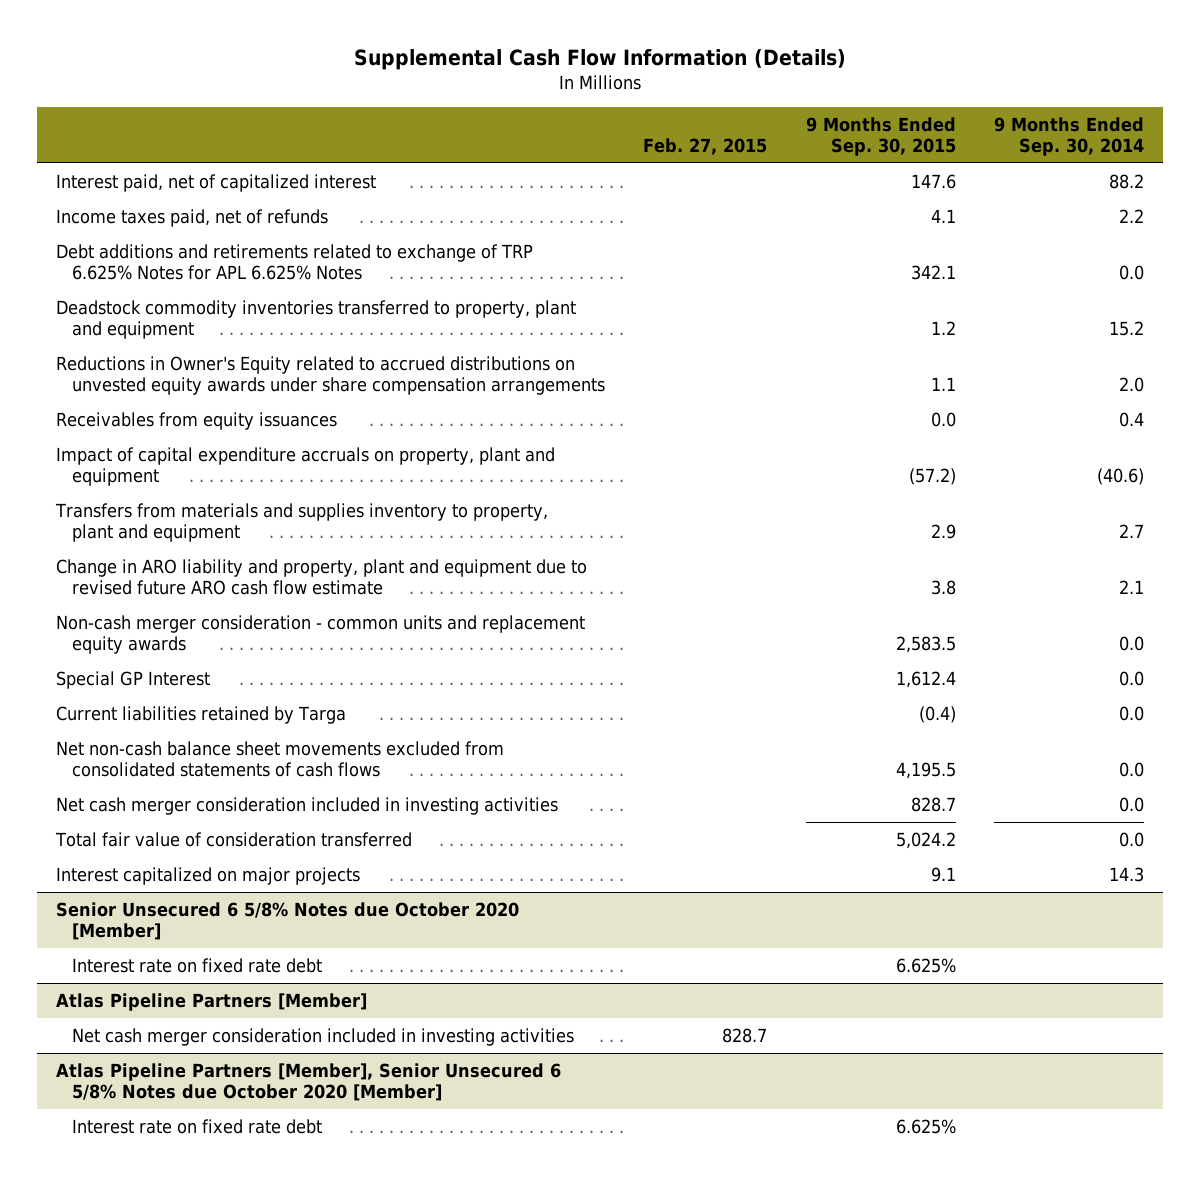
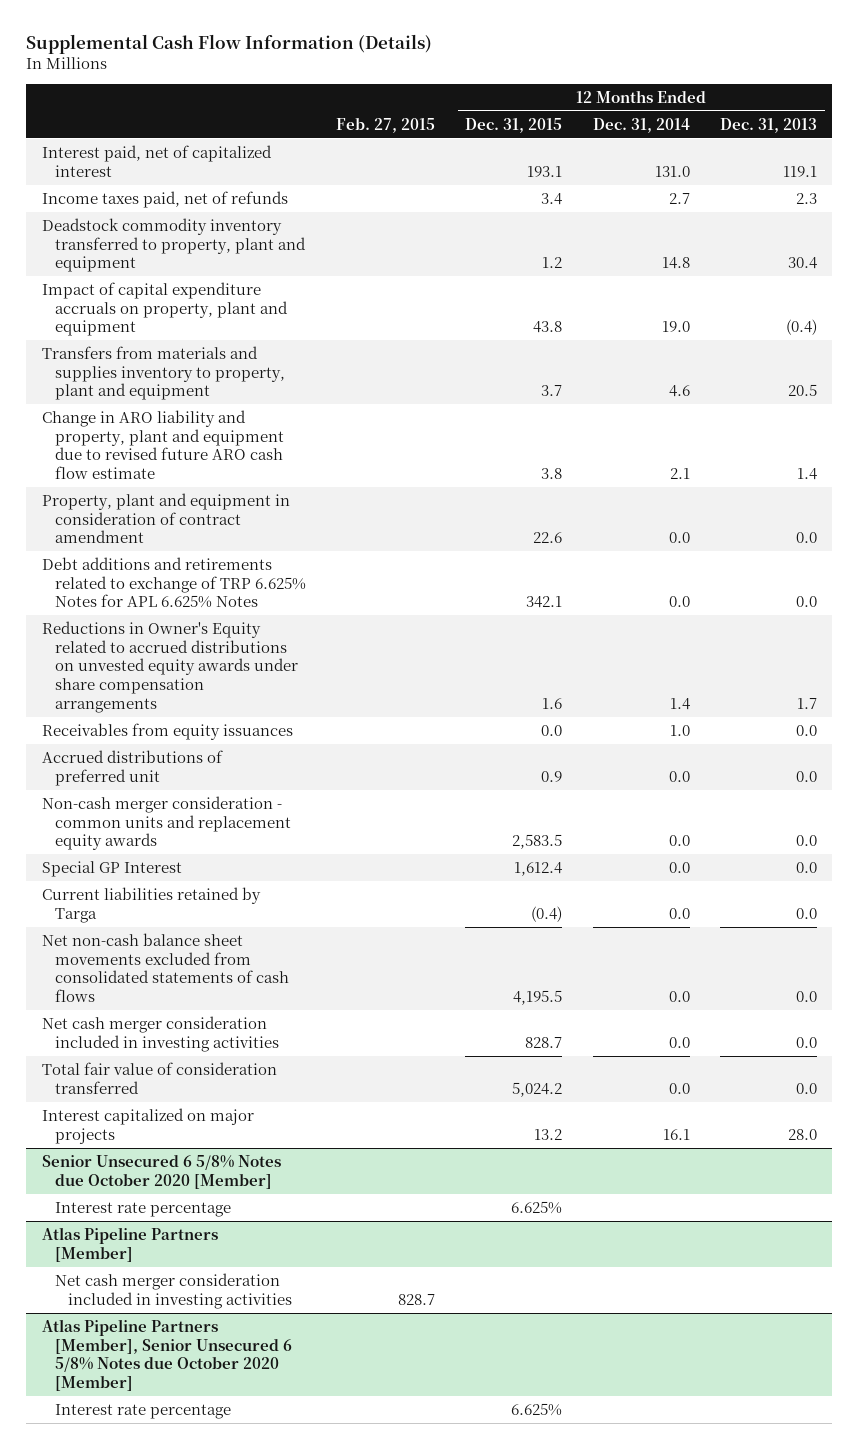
- | Feb. 27, 2015 | 9 Months Ended Sep. 30, 2015 | 9 Months Ended Sep. 30, 2014
+ | Feb. 27, 2015 | 12 Months Ended Dec. 31, 2015 | 12 Months Ended Dec. 31, 2014 | 12 Months Ended Dec. 31, 2013
- Deadstock commodity inventories transferred to property, plant and equipment | | 1.2 | 15.2
+ Deadstock commodity inventory transferred to property, plant and equipment | | 1.2 | 14.8 | 30.4
+ Property, plant and equipment in consideration of contract amendment | | 22.6 | 0.0 | 0.0
moved down: Debt additions and retirements related to exchange of TRP 6.625% Notes for APL 6.625% Notes | | 342.1 | 0.0 | 0.0
moved down: Reductions in Owner's Equity related to accrued distributions on unvested equity awards under share compensation arrangements | | 1.6 | 1.4 | 1.7
moved down: Receivables from equity issuances | | 0.0 | 1.0 | 0.0
+ Accrued distributions of preferred unit | | 0.9 | 0.0 | 0.0
@ Senior Unsecured 6 5/8% Notes due October 2020 [Member]
- Interest rate on fixed rate debt | | 6.625% |
+ Interest rate percentage | | 6.625% | |
@ Atlas Pipeline Partners [Member], Senior Unsecured 6 5/8% Notes due October 2020 [Member]
- Interest rate on fixed rate debt | | 6.625% |
+ Interest rate percentage | | 6.625% | |

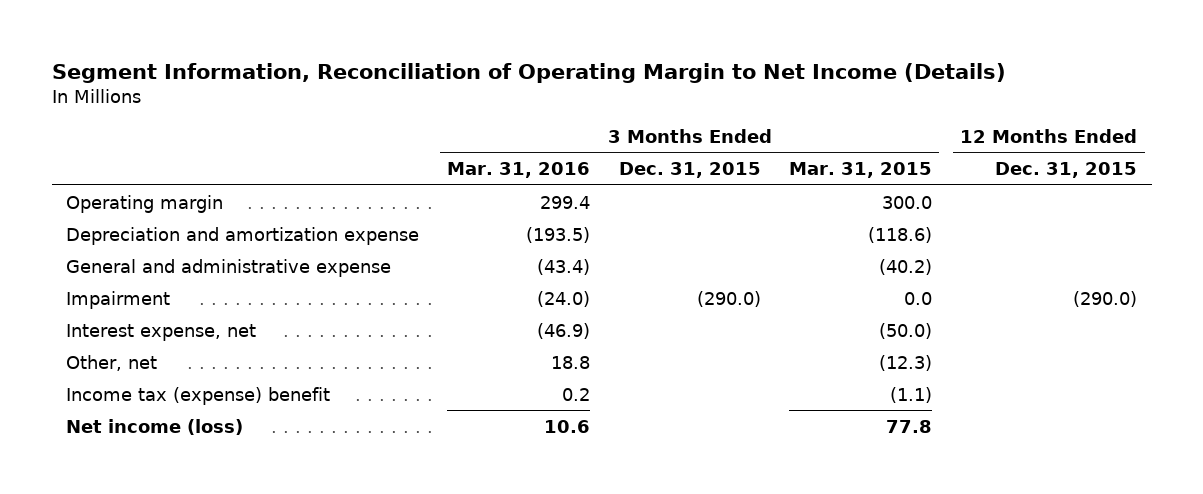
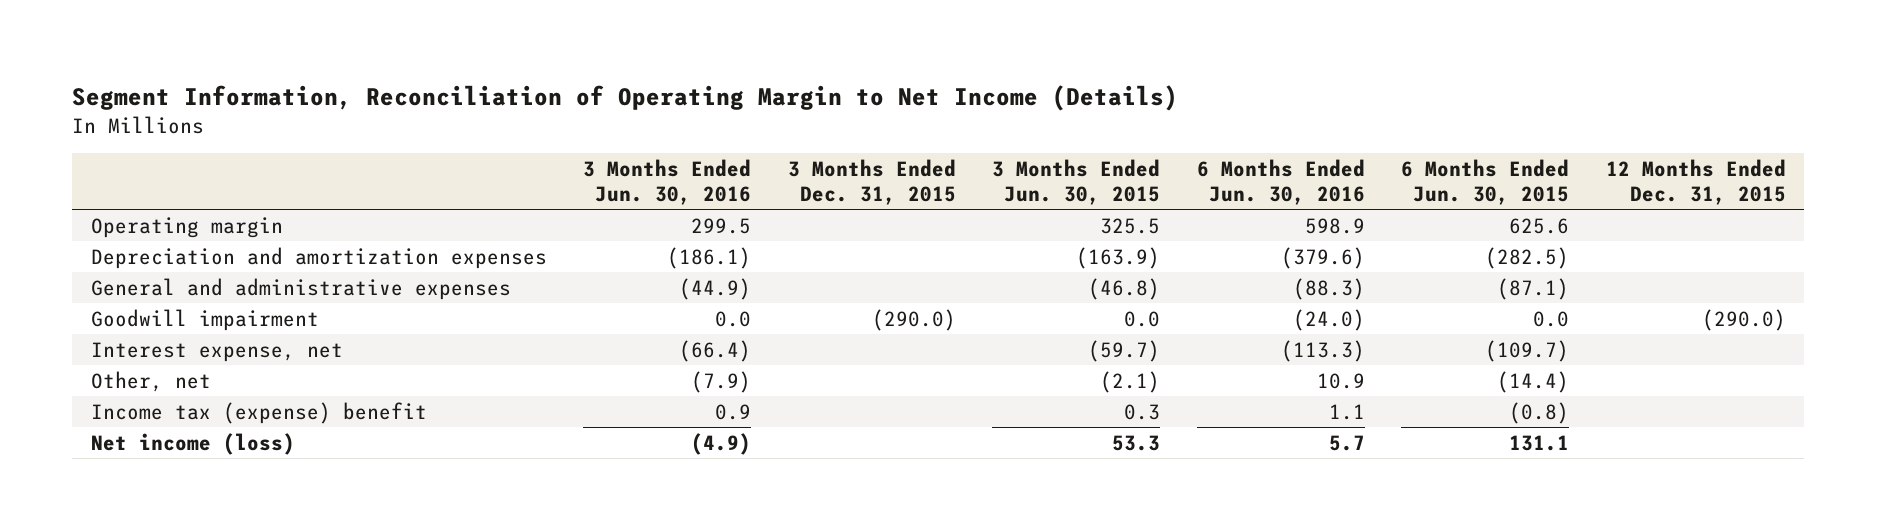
- | 3 Months Ended Mar. 31, 2016 | 3 Months Ended Dec. 31, 2015 | 3 Months Ended Mar. 31, 2015 | 12 Months Ended Dec. 31, 2015
+ | 3 Months Ended Jun. 30, 2016 | 3 Months Ended Dec. 31, 2015 | 3 Months Ended Jun. 30, 2015 | 6 Months Ended Jun. 30, 2016 | 6 Months Ended Jun. 30, 2015 | 12 Months Ended Dec. 31, 2015
- Depreciation and amortization expense | (193.5) | | (118.6) |
- General and administrative expense | (43.4) | | (40.2) |
- Impairment | (24.0) | (290.0) | 0.0 | (290.0)
+ Depreciation and amortization expenses | (186.1) | | (163.9) | (379.6) | (282.5) |
+ General and administrative expenses | (44.9) | | (46.8) | (88.3) | (87.1) |
+ Goodwill impairment | 0.0 | (290.0) | 0.0 | (24.0) | 0.0 | (290.0)

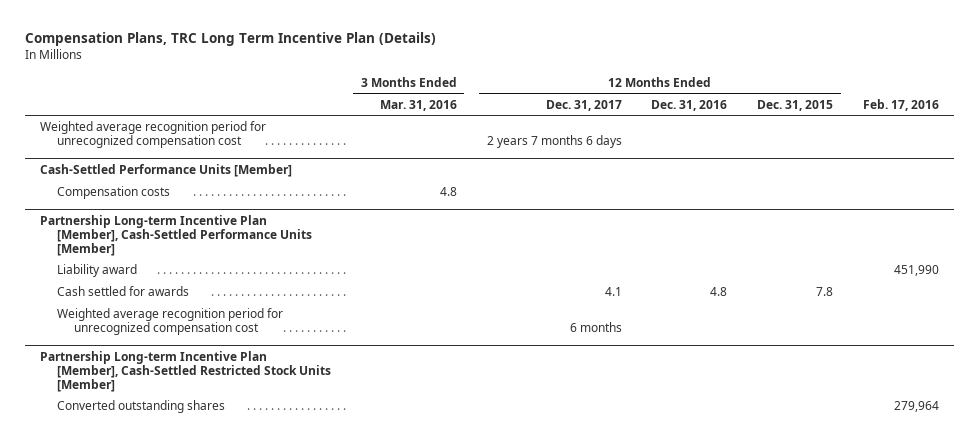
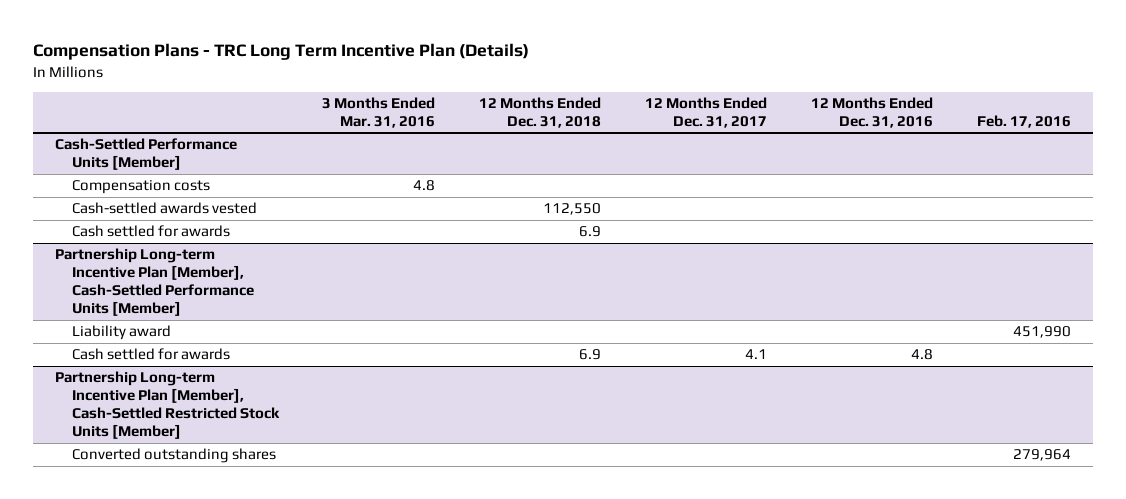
- Compensation Plans, TRC Long Term Incentive Plan (Details)
+ Compensation Plans - TRC Long Term Incentive Plan (Details)
- | 3 Months Ended Mar. 31, 2016 | 12 Months Ended Dec. 31, 2017 | 12 Months Ended Dec. 31, 2016 | 12 Months Ended Dec. 31, 2015 | Feb. 17, 2016
+ | 3 Months Ended Mar. 31, 2016 | 12 Months Ended Dec. 31, 2018 | 12 Months Ended Dec. 31, 2017 | 12 Months Ended Dec. 31, 2016 | Feb. 17, 2016
- Weighted average recognition period for unrecognized compensation cost | | 2 years 7 months 6 days | | |
@ Cash-Settled Performance Units [Member]
+ Cash-settled awards vested | | 112,550 | | |
+ Cash settled for awards | | 6.9 | | |
@ Partnership Long-term Incentive Plan [Member], Cash-Settled Performance Units [Member]
- Weighted average recognition period for unrecognized compensation cost | | 6 months | | |

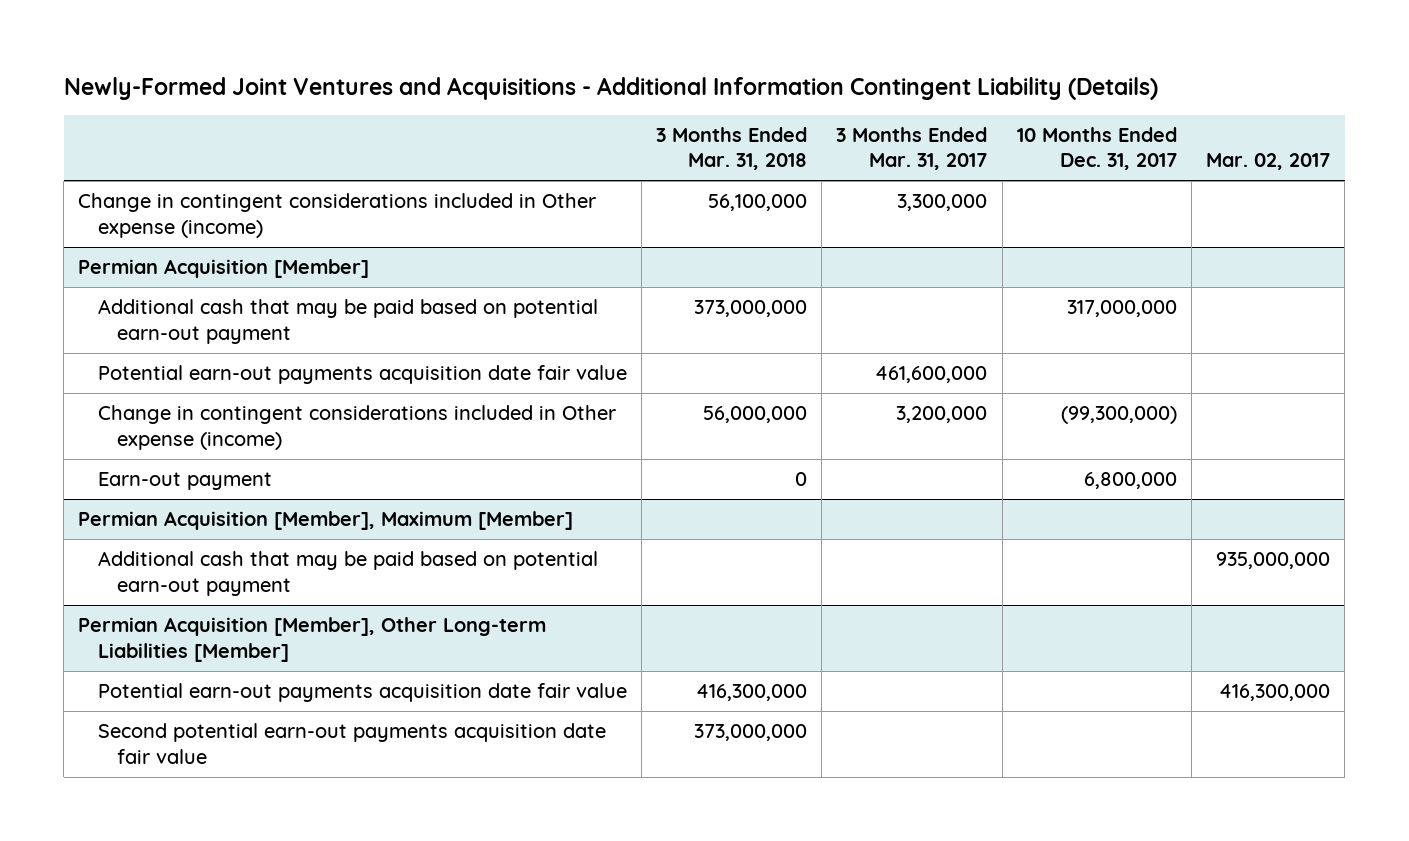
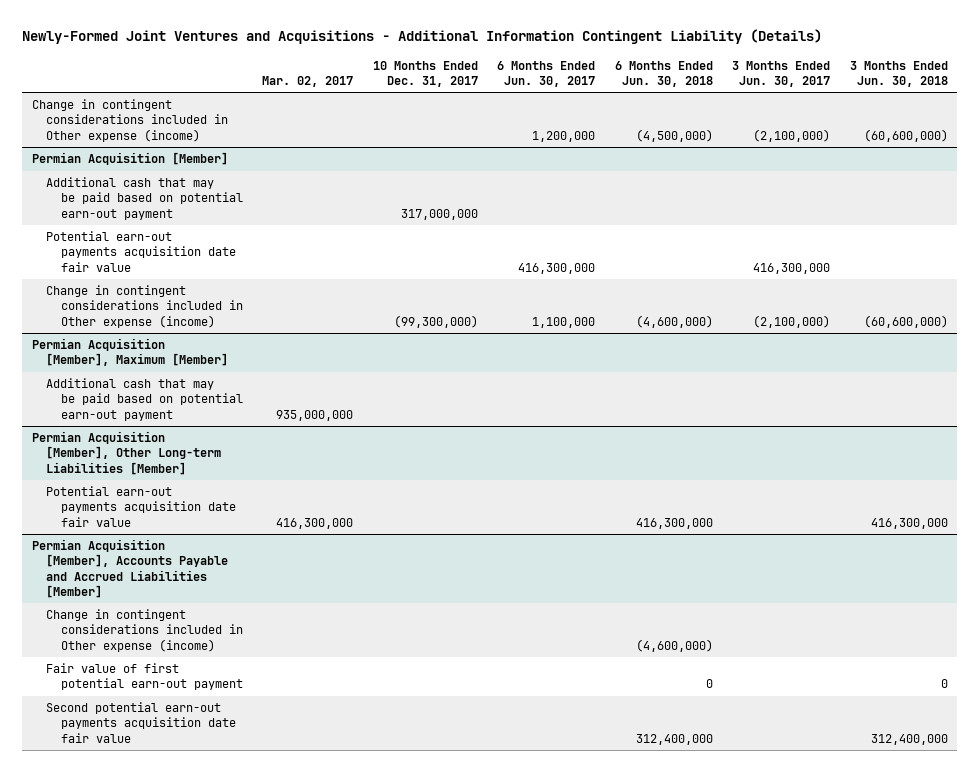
- | 3 Months Ended Mar. 31, 2018 | 3 Months Ended Mar. 31, 2017 | 10 Months Ended Dec. 31, 2017 | Mar. 02, 2017
+ | Mar. 02, 2017 | 10 Months Ended Dec. 31, 2017 | 6 Months Ended Jun. 30, 2017 | 6 Months Ended Jun. 30, 2018 | 3 Months Ended Jun. 30, 2017 | 3 Months Ended Jun. 30, 2018
@ Permian Acquisition [Member]
- Earn-out payment | 0 | | 6,800,000 |
@ Permian Acquisition [Member], Other Long-term Liabilities [Member]
- Second potential earn-out payments acquisition date fair value | 373,000,000 | | |
+ Permian Acquisition [Member], Accounts Payable and Accrued Liabilities [Member]
+ Change in contingent considerations included in Other expense (income) | | | | (4,600,000) | |
+ Fair value of first potential earn-out payment | | | | 0 | | 0
+ Second potential earn-out payments acquisition date fair value | | | | 312,400,000 | | 312,400,000

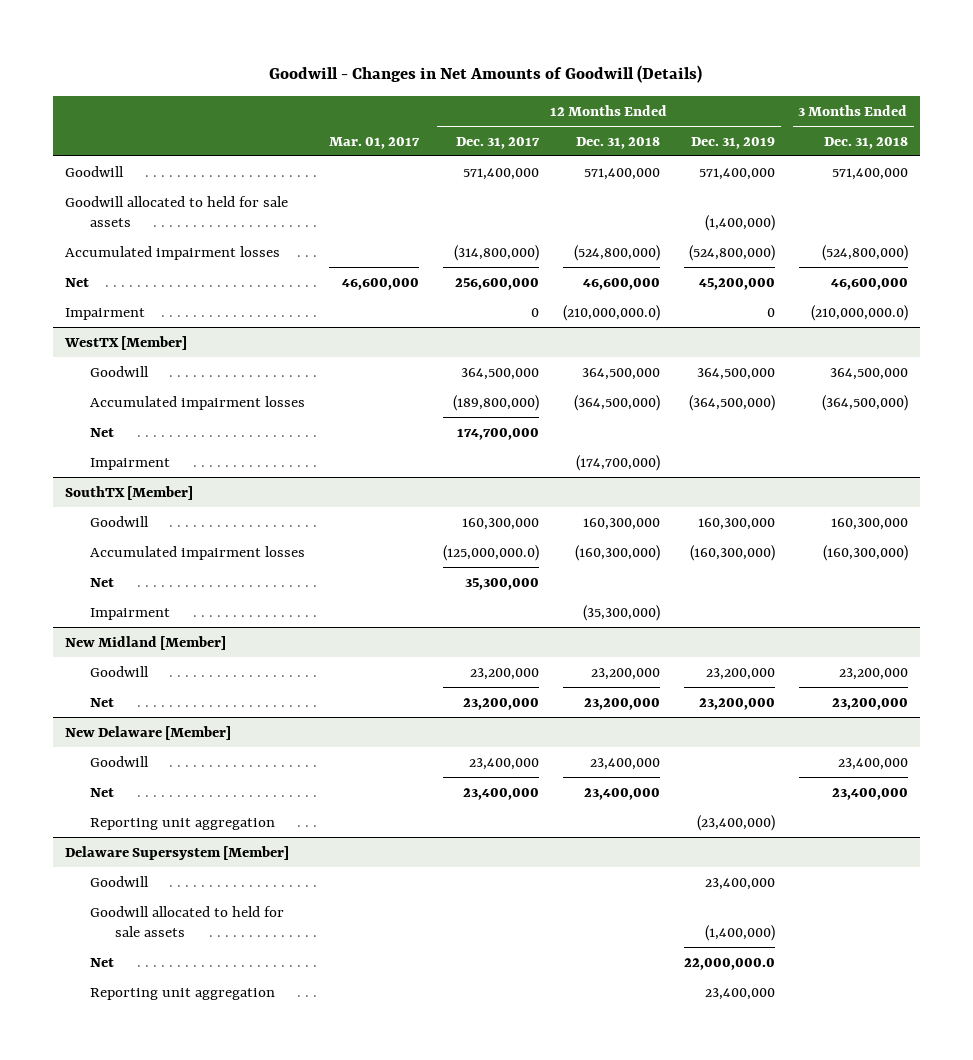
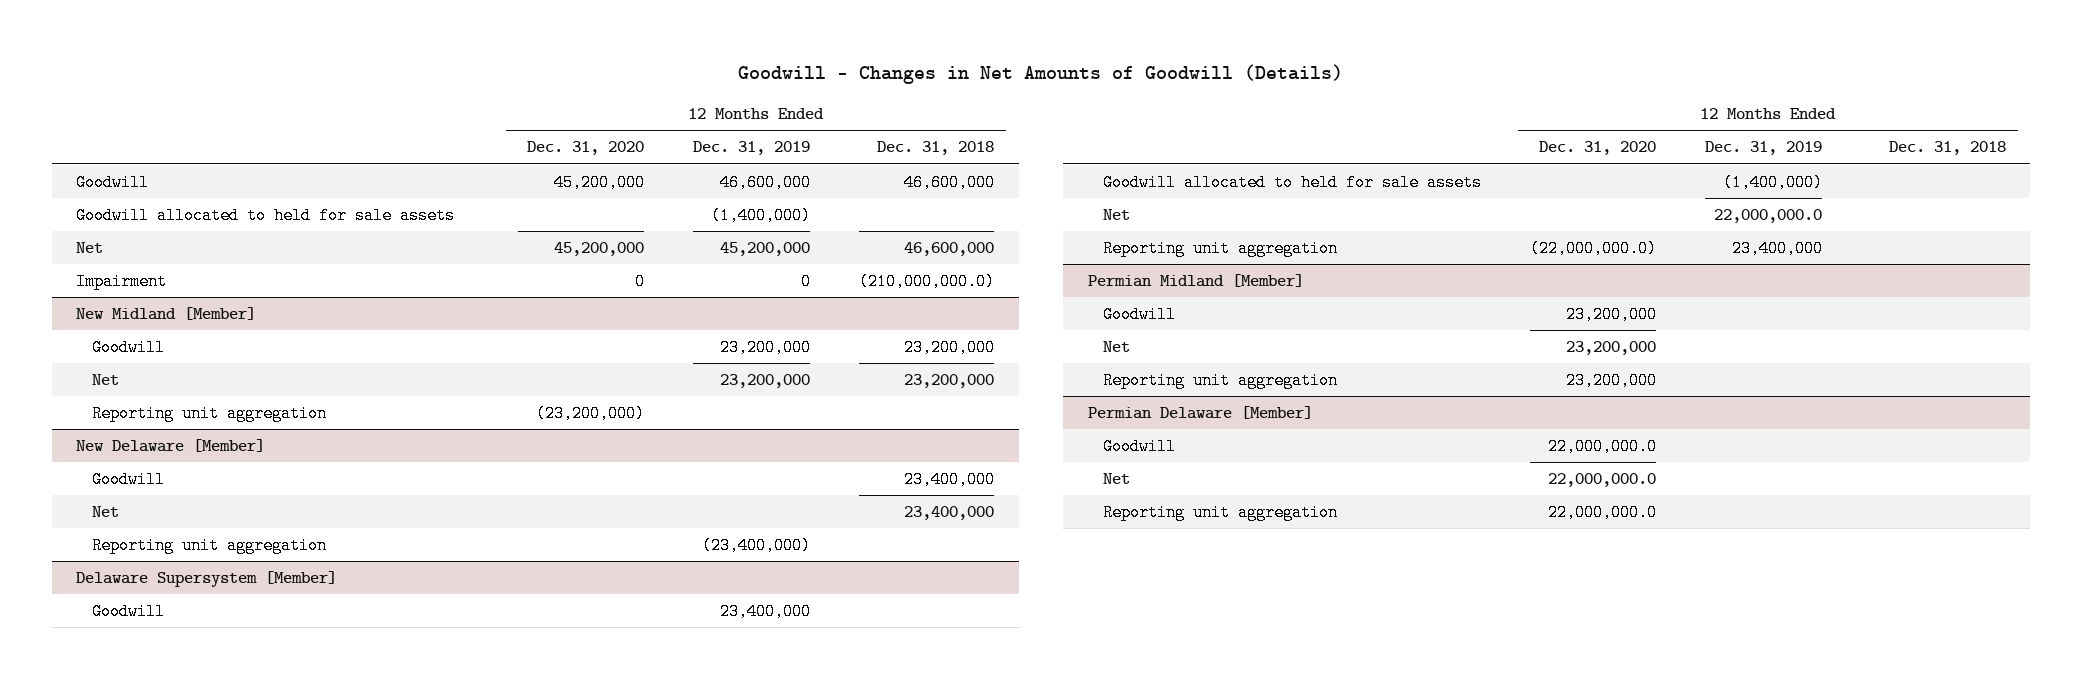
- | Mar. 01, 2017 | 12 Months Ended Dec. 31, 2017 | 12 Months Ended Dec. 31, 2018 | 12 Months Ended Dec. 31, 2019 | 3 Months Ended Dec. 31, 2018
+ | 12 Months Ended Dec. 31, 2020 | 12 Months Ended Dec. 31, 2019 | 12 Months Ended Dec. 31, 2018
- Goodwill | | 571,400,000 | 571,400,000 | 571,400,000 | 571,400,000
+ Goodwill | 45,200,000 | 46,600,000 | 46,600,000
- Accumulated impairment losses | | (314,800,000) | (524,800,000) | (524,800,000) | (524,800,000)
- WestTX [Member]
- Goodwill | | 364,500,000 | 364,500,000 | 364,500,000 | 364,500,000
- Accumulated impairment losses | | (189,800,000) | (364,500,000) | (364,500,000) | (364,500,000)
- Net | | 174,700,000 | | |
- Impairment | | | (174,700,000) | |
- SouthTX [Member]
- Goodwill | | 160,300,000 | 160,300,000 | 160,300,000 | 160,300,000
- Accumulated impairment losses | | (125,000,000.0) | (160,300,000) | (160,300,000) | (160,300,000)
- Net | | 35,300,000 | | |
- Impairment | | | (35,300,000) | |
@ New Midland [Member]
+ Reporting unit aggregation | (23,200,000) | |
+ Permian Midland [Member]
+ Goodwill | 23,200,000 | |
+ Net | 23,200,000 | |
+ Reporting unit aggregation | 23,200,000 | |
+ Permian Delaware [Member]
+ Goodwill | 22,000,000.0 | |
+ Net | 22,000,000.0 | |
+ Reporting unit aggregation | 22,000,000.0 | |

